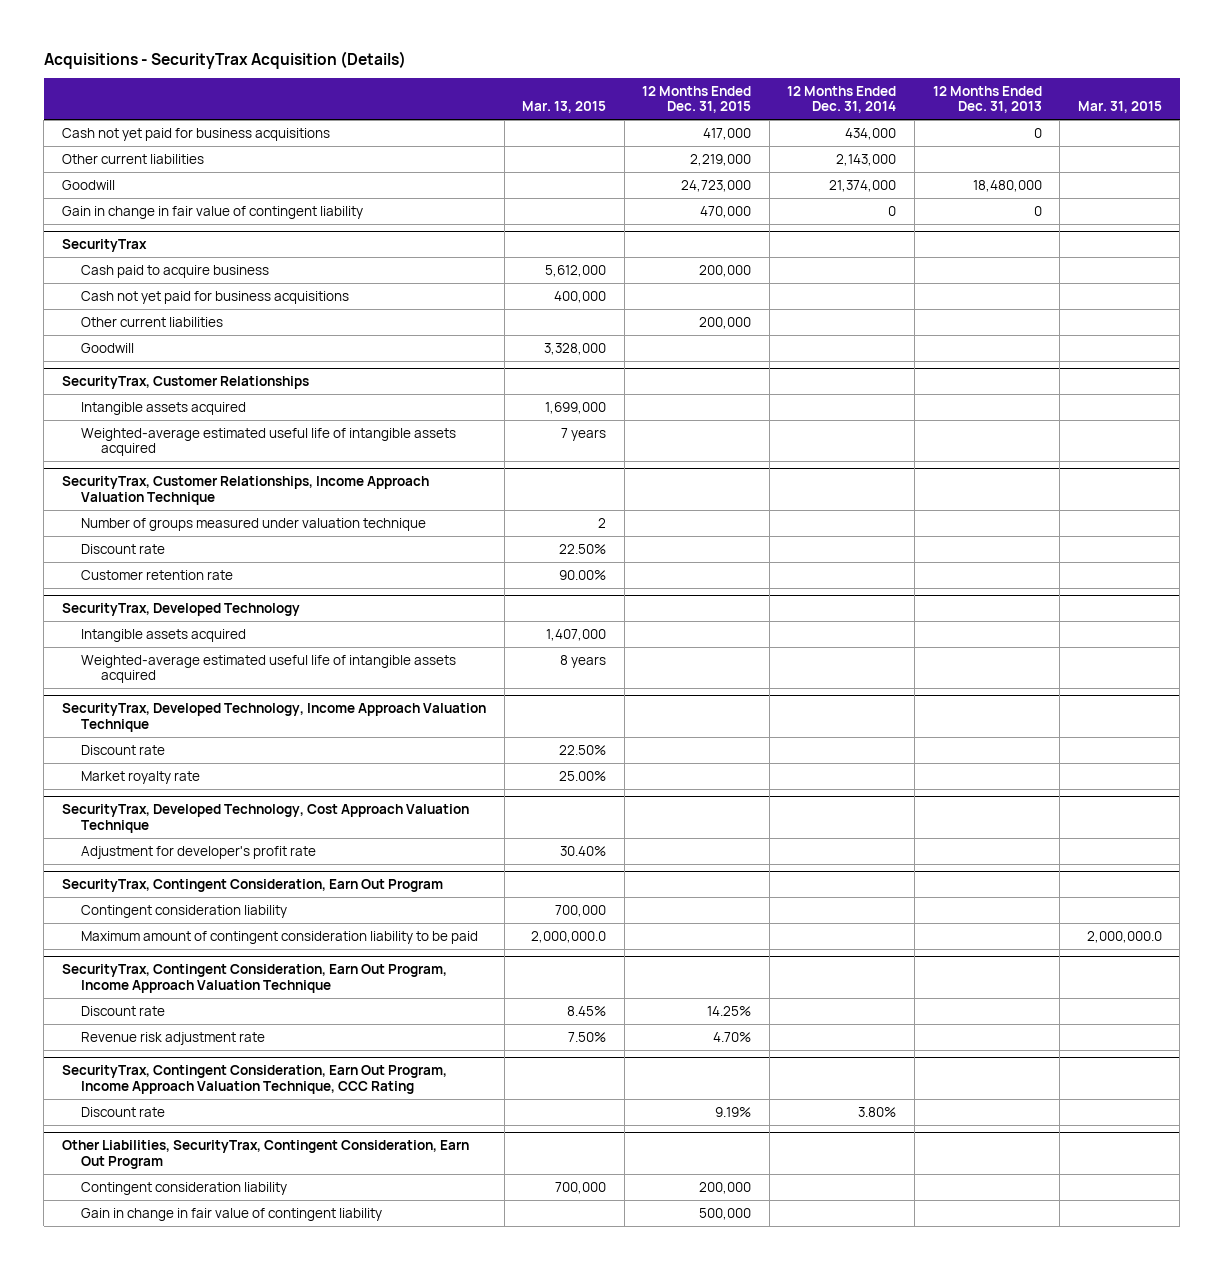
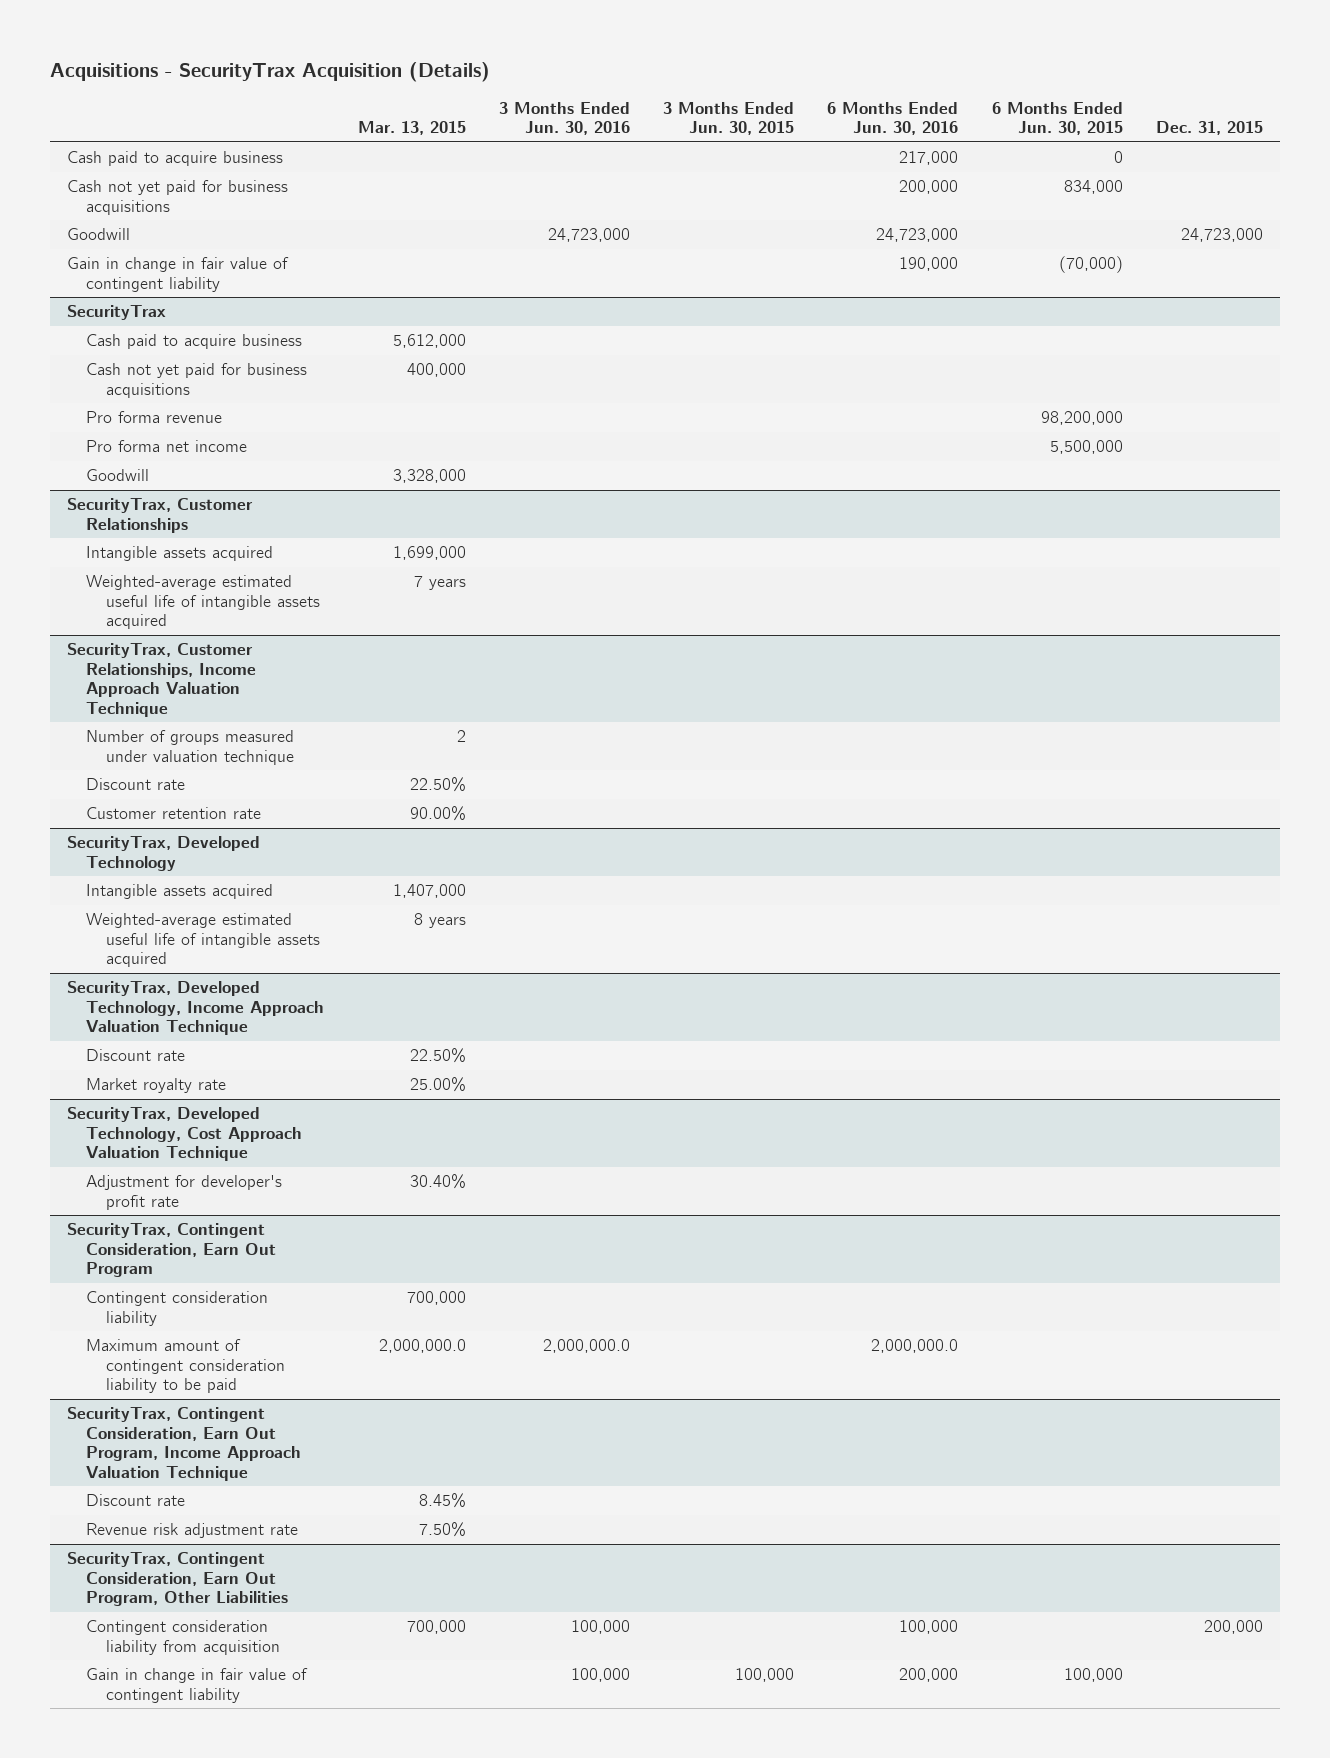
- | Mar. 13, 2015 | 12 Months Ended Dec. 31, 2015 | 12 Months Ended Dec. 31, 2014 | 12 Months Ended Dec. 31, 2013 | Mar. 31, 2015
+ | Mar. 13, 2015 | 3 Months Ended Jun. 30, 2016 | 3 Months Ended Jun. 30, 2015 | 6 Months Ended Jun. 30, 2016 | 6 Months Ended Jun. 30, 2015 | Dec. 31, 2015
+ Cash paid to acquire business | | | | 217,000 | 0 |
- Other current liabilities | | 2,219,000 | 2,143,000 | |
@ SecurityTrax
- Other current liabilities | | 200,000 | | |
+ Pro forma revenue | | | | | 98,200,000 |
+ Pro forma net income | | | | | 5,500,000 |
- SecurityTrax, Contingent Consideration, Earn Out Program, Income Approach Valuation Technique, CCC Rating
- Discount rate | | 9.19% | 3.80% | |
- Other Liabilities, SecurityTrax, Contingent Consideration, Earn Out Program
- Contingent consideration liability | 700,000 | 200,000 | | |
+ SecurityTrax, Contingent Consideration, Earn Out Program, Other Liabilities
+ Contingent consideration liability from acquisition | 700,000 | 100,000 | | 100,000 | | 200,000

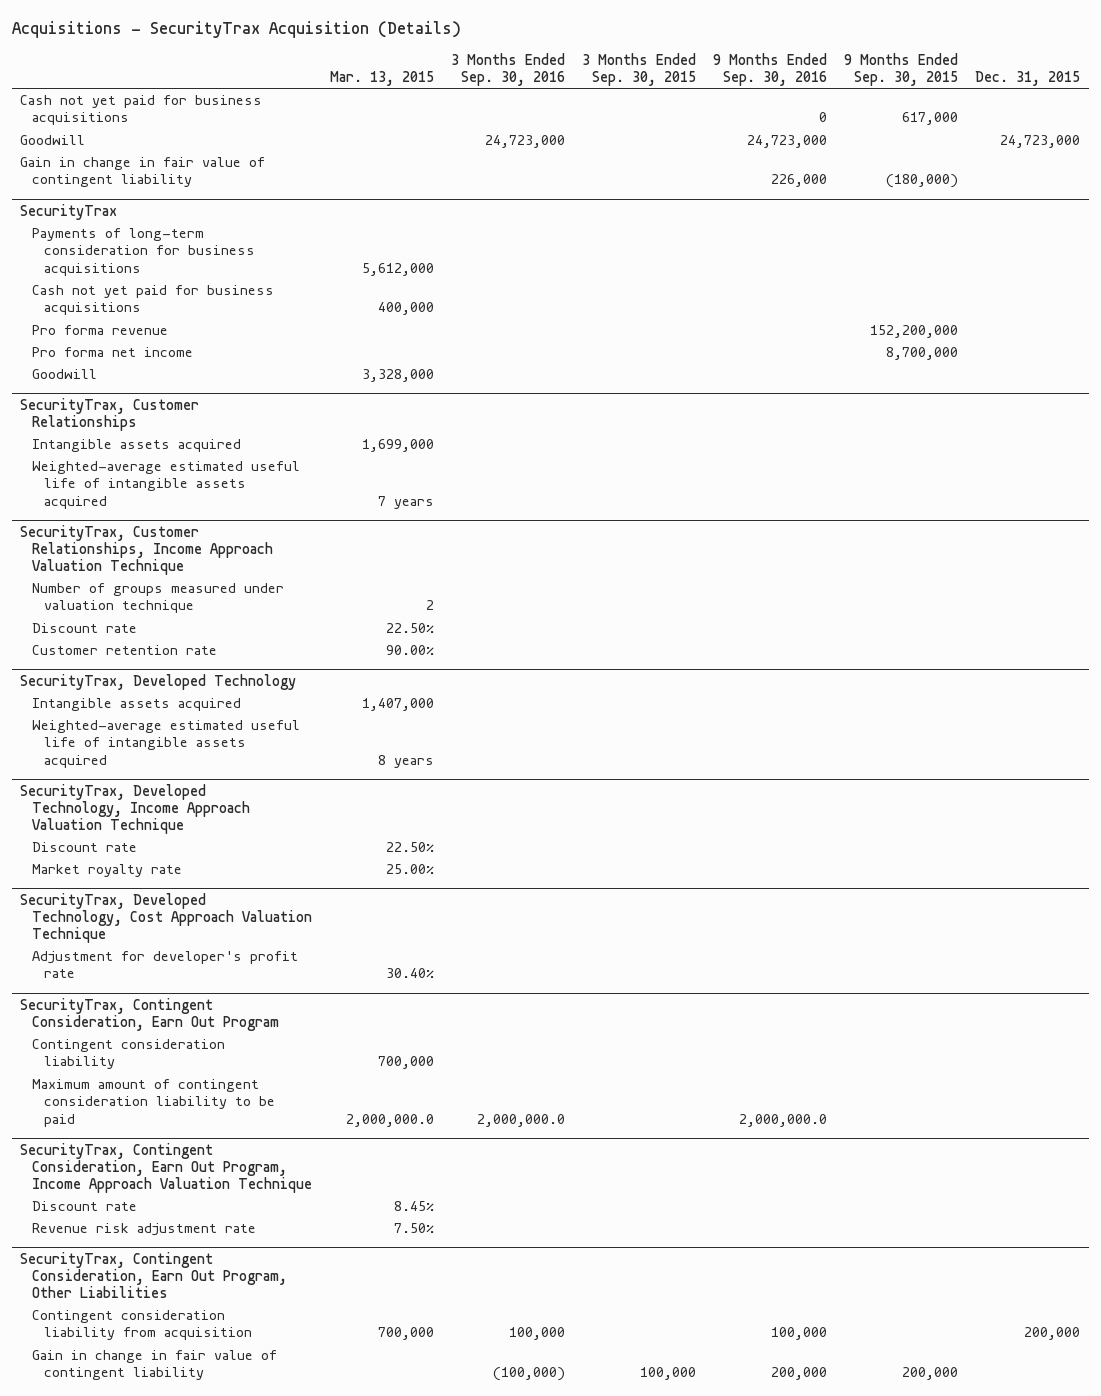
- | Mar. 13, 2015 | 3 Months Ended Jun. 30, 2016 | 3 Months Ended Jun. 30, 2015 | 6 Months Ended Jun. 30, 2016 | 6 Months Ended Jun. 30, 2015 | Dec. 31, 2015
+ | Mar. 13, 2015 | 3 Months Ended Sep. 30, 2016 | 3 Months Ended Sep. 30, 2015 | 9 Months Ended Sep. 30, 2016 | 9 Months Ended Sep. 30, 2015 | Dec. 31, 2015
- Cash paid to acquire business | | | | 217,000 | 0 |
@ SecurityTrax
- Cash paid to acquire business | 5,612,000 | | | | |
+ Payments of long-term consideration for business acquisitions | 5,612,000 | | | | |

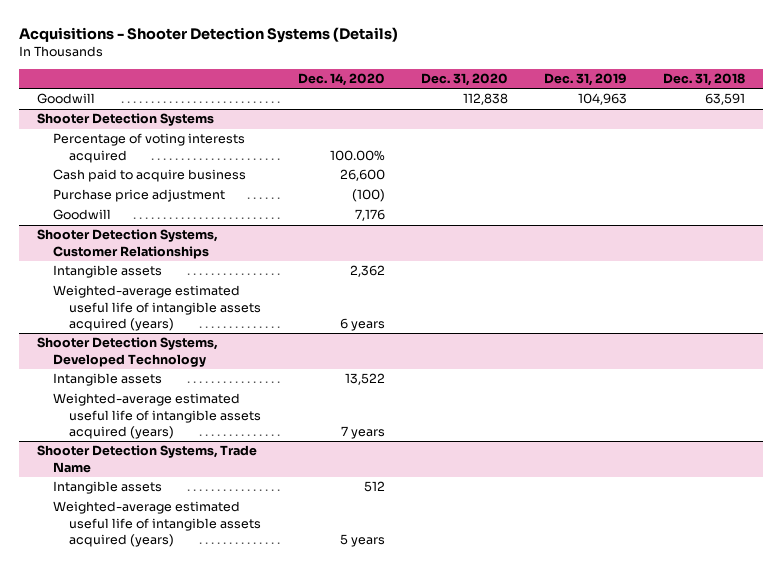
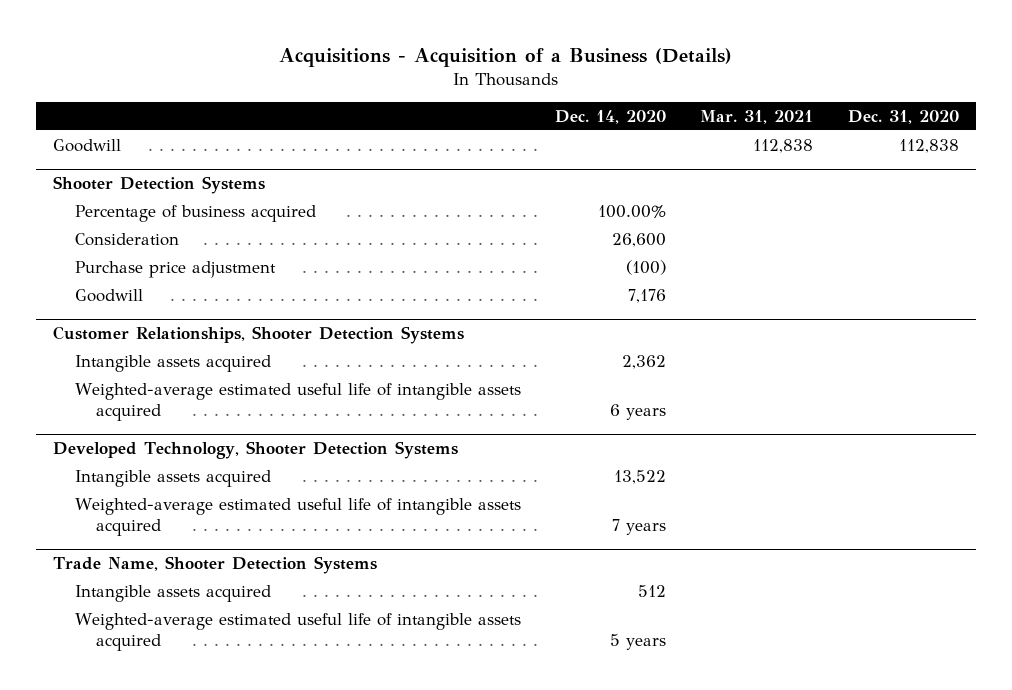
- Acquisitions - Shooter Detection Systems (Details)
+ Acquisitions - Acquisition of a Business (Details)
- | Dec. 14, 2020 | Dec. 31, 2020 | Dec. 31, 2019 | Dec. 31, 2018
+ | Dec. 14, 2020 | Mar. 31, 2021 | Dec. 31, 2020
@ Shooter Detection Systems
- Percentage of voting interests acquired | 100.00% | | |
- Cash paid to acquire business | 26,600 | | |
+ Percentage of business acquired | 100.00% | |
+ Consideration | 26,600 | |
- Shooter Detection Systems, Customer Relationships
- Intangible assets | 2,362 | | |
- Weighted-average estimated useful life of intangible assets acquired (years) | 6 years | | |
- Shooter Detection Systems, Developed Technology
- Intangible assets | 13,522 | | |
- Weighted-average estimated useful life of intangible assets acquired (years) | 7 years | | |
- Shooter Detection Systems, Trade Name
- Intangible assets | 512 | | |
- Weighted-average estimated useful life of intangible assets acquired (years) | 5 years | | |
+ Customer Relationships, Shooter Detection Systems
+ Intangible assets acquired | 2,362 | |
+ Weighted-average estimated useful life of intangible assets acquired | 6 years | |
+ Developed Technology, Shooter Detection Systems
+ Intangible assets acquired | 13,522 | |
+ Weighted-average estimated useful life of intangible assets acquired | 7 years | |
+ Trade Name, Shooter Detection Systems
+ Intangible assets acquired | 512 | |
+ Weighted-average estimated useful life of intangible assets acquired | 5 years | |

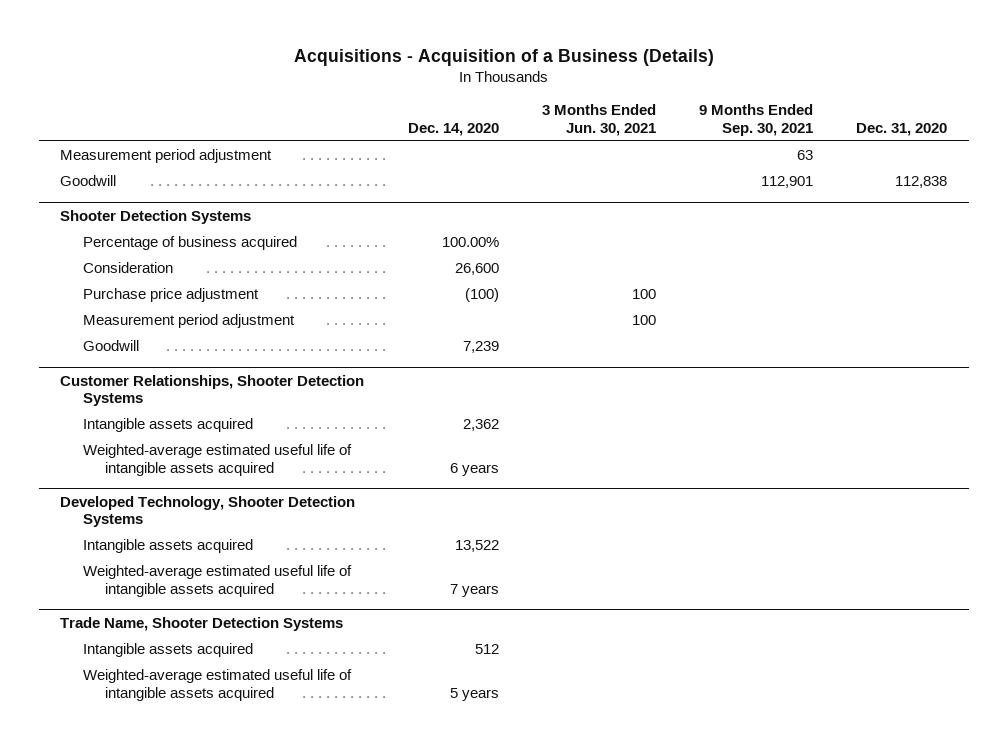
- | Dec. 14, 2020 | Mar. 31, 2021 | Dec. 31, 2020
+ | Dec. 14, 2020 | 3 Months Ended Jun. 30, 2021 | 9 Months Ended Sep. 30, 2021 | Dec. 31, 2020
+ Measurement period adjustment | | | 63 |
@ Shooter Detection Systems
- Goodwill | 7,176 | |
+ Measurement period adjustment | | 100 | |
+ Goodwill | 7,239 | | |

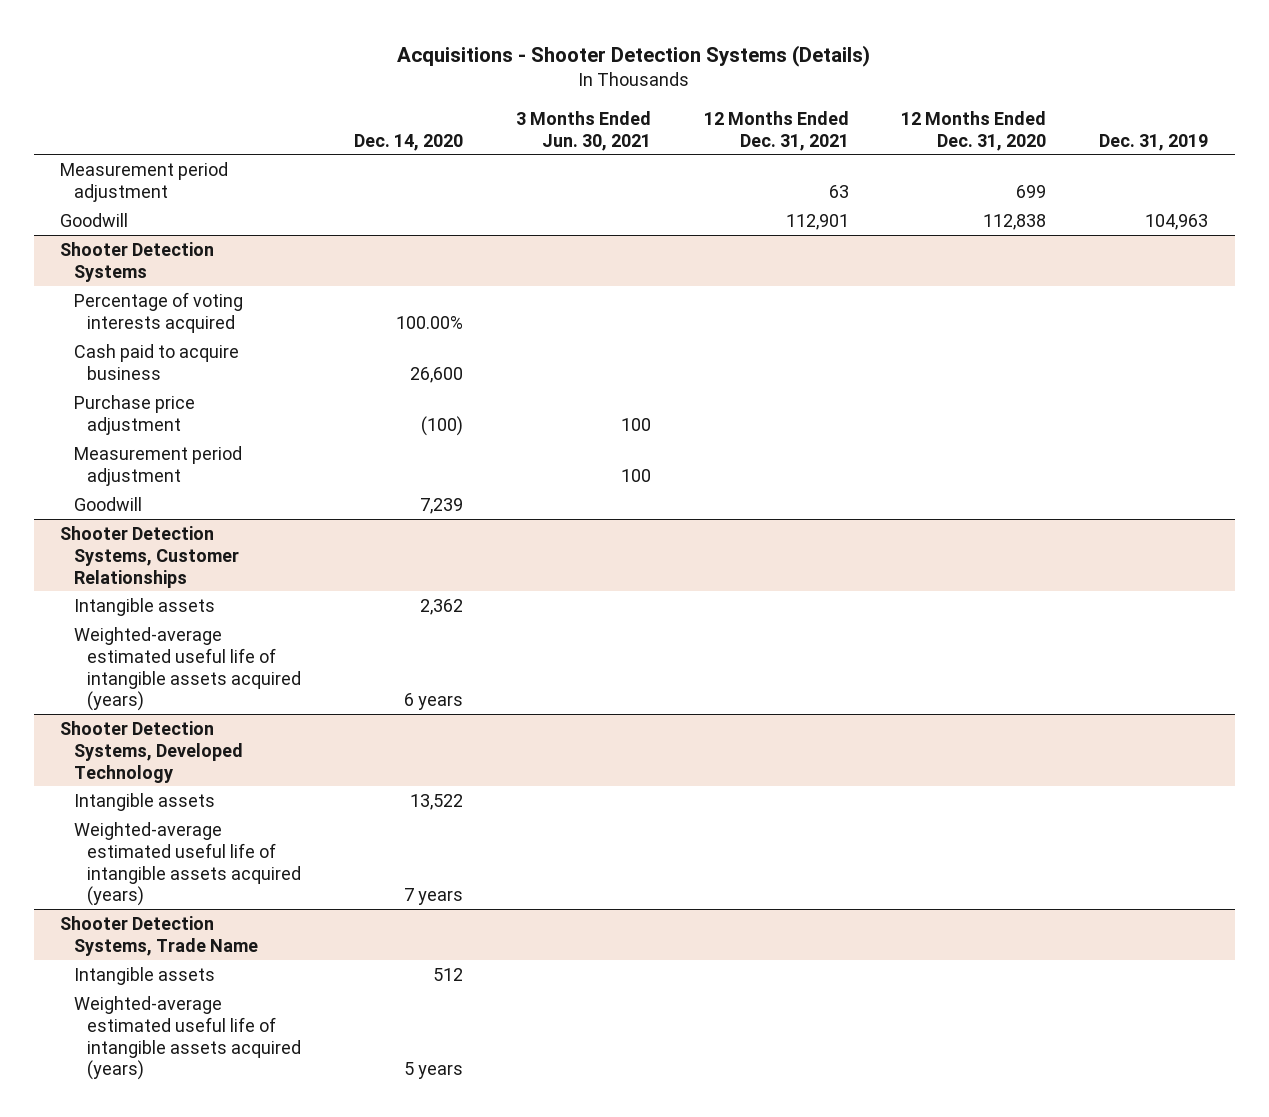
- Acquisitions - Acquisition of a Business (Details)
+ Acquisitions - Shooter Detection Systems (Details)
- | Dec. 14, 2020 | 3 Months Ended Jun. 30, 2021 | 9 Months Ended Sep. 30, 2021 | Dec. 31, 2020
+ | Dec. 14, 2020 | 3 Months Ended Jun. 30, 2021 | 12 Months Ended Dec. 31, 2021 | 12 Months Ended Dec. 31, 2020 | Dec. 31, 2019
@ Shooter Detection Systems
- Percentage of business acquired | 100.00% | | |
- Consideration | 26,600 | | |
+ Percentage of voting interests acquired | 100.00% | | | |
+ Cash paid to acquire business | 26,600 | | | |
- Customer Relationships, Shooter Detection Systems
- Intangible assets acquired | 2,362 | | |
- Weighted-average estimated useful life of intangible assets acquired | 6 years | | |
- Developed Technology, Shooter Detection Systems
- Intangible assets acquired | 13,522 | | |
- Weighted-average estimated useful life of intangible assets acquired | 7 years | | |
- Trade Name, Shooter Detection Systems
- Intangible assets acquired | 512 | | |
- Weighted-average estimated useful life of intangible assets acquired | 5 years | | |
+ Shooter Detection Systems, Customer Relationships
+ Intangible assets | 2,362 | | | |
+ Weighted-average estimated useful life of intangible assets acquired (years) | 6 years | | | |
+ Shooter Detection Systems, Developed Technology
+ Intangible assets | 13,522 | | | |
+ Weighted-average estimated useful life of intangible assets acquired (years) | 7 years | | | |
+ Shooter Detection Systems, Trade Name
+ Intangible assets | 512 | | | |
+ Weighted-average estimated useful life of intangible assets acquired (years) | 5 years | | | |

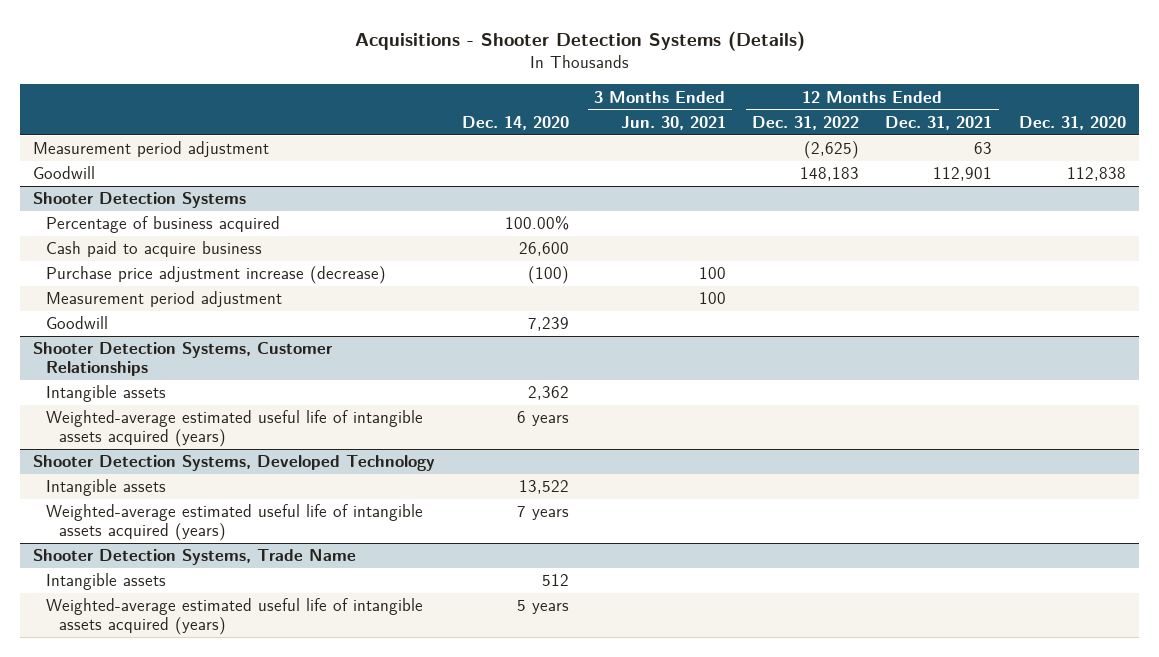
- | Dec. 14, 2020 | 3 Months Ended Jun. 30, 2021 | 12 Months Ended Dec. 31, 2021 | 12 Months Ended Dec. 31, 2020 | Dec. 31, 2019
+ | Dec. 14, 2020 | 3 Months Ended Jun. 30, 2021 | 12 Months Ended Dec. 31, 2022 | 12 Months Ended Dec. 31, 2021 | Dec. 31, 2020
@ Shooter Detection Systems
- Percentage of voting interests acquired | 100.00% | | | |
+ Percentage of business acquired | 100.00% | | | |
- Purchase price adjustment | (100) | 100 | | |
+ Purchase price adjustment increase (decrease) | (100) | 100 | | |

